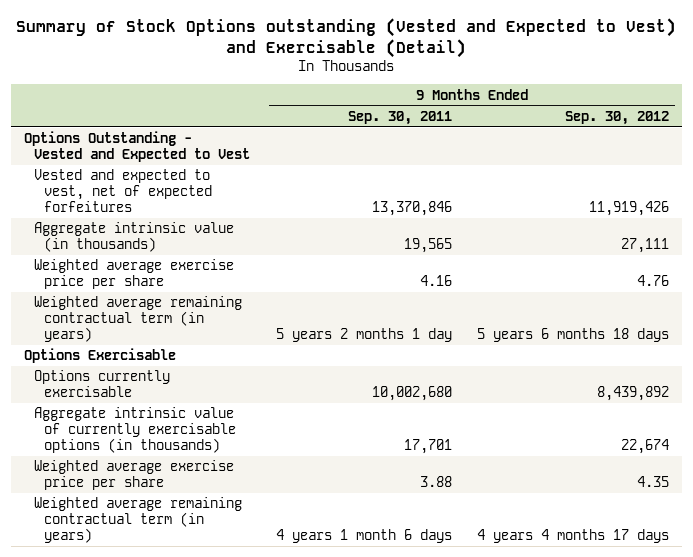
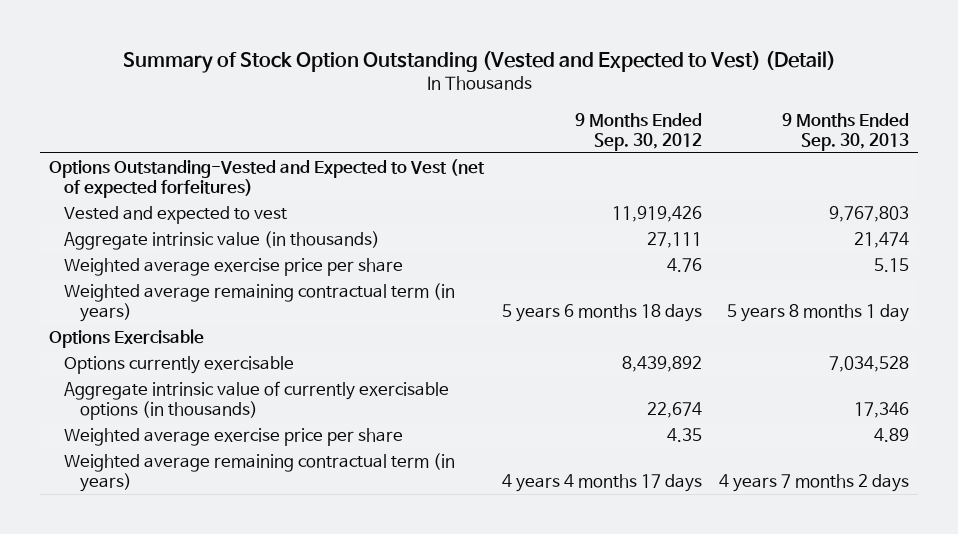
- Summary of Stock Options outstanding (Vested and Expected to Vest) and Exercisable (Detail)
+ Summary of Stock Option Outstanding (Vested and Expected to Vest) (Detail)
- | 9 Months Ended Sep. 30, 2011 | 9 Months Ended Sep. 30, 2012
+ | 9 Months Ended Sep. 30, 2012 | 9 Months Ended Sep. 30, 2013
- Options Outstanding - Vested and Expected to Vest
- Vested and expected to vest, net of expected forfeitures | 13,370,846 | 11,919,426
+ Options Outstanding-Vested and Expected to Vest (net of expected forfeitures)
+ Vested and expected to vest | 11,919,426 | 9,767,803

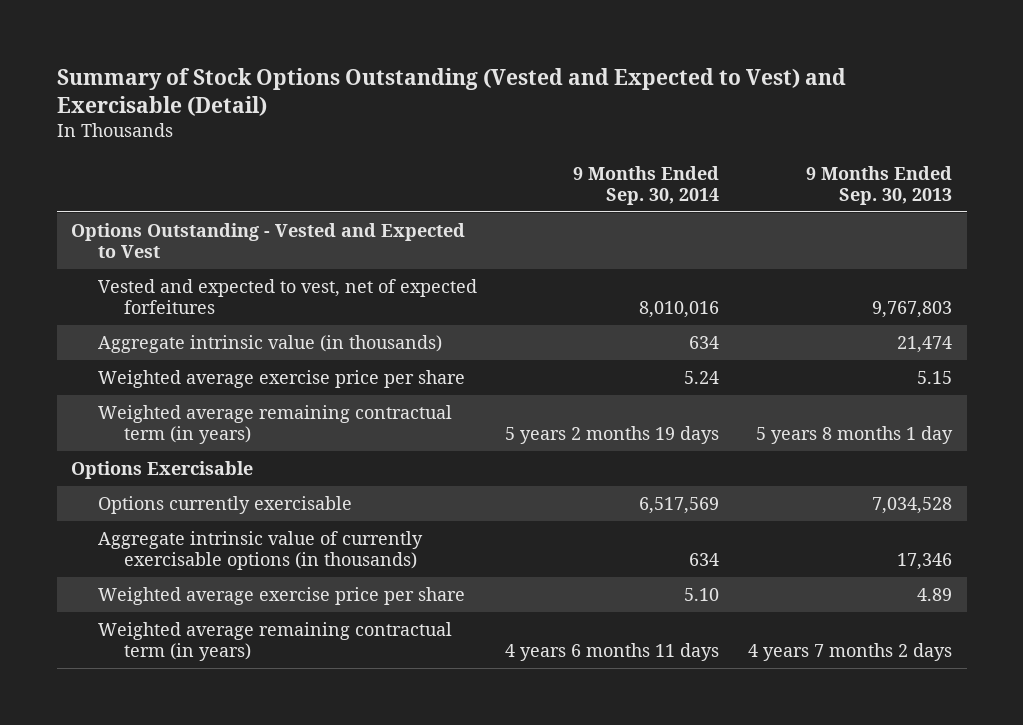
- Summary of Stock Option Outstanding (Vested and Expected to Vest) (Detail)
+ Summary of Stock Options Outstanding (Vested and Expected to Vest) and Exercisable (Detail)
- | 9 Months Ended Sep. 30, 2012 | 9 Months Ended Sep. 30, 2013
+ | 9 Months Ended Sep. 30, 2014 | 9 Months Ended Sep. 30, 2013
- Options Outstanding-Vested and Expected to Vest (net of expected forfeitures)
- Vested and expected to vest | 11,919,426 | 9,767,803
+ Options Outstanding - Vested and Expected to Vest
+ Vested and expected to vest, net of expected forfeitures | 8,010,016 | 9,767,803

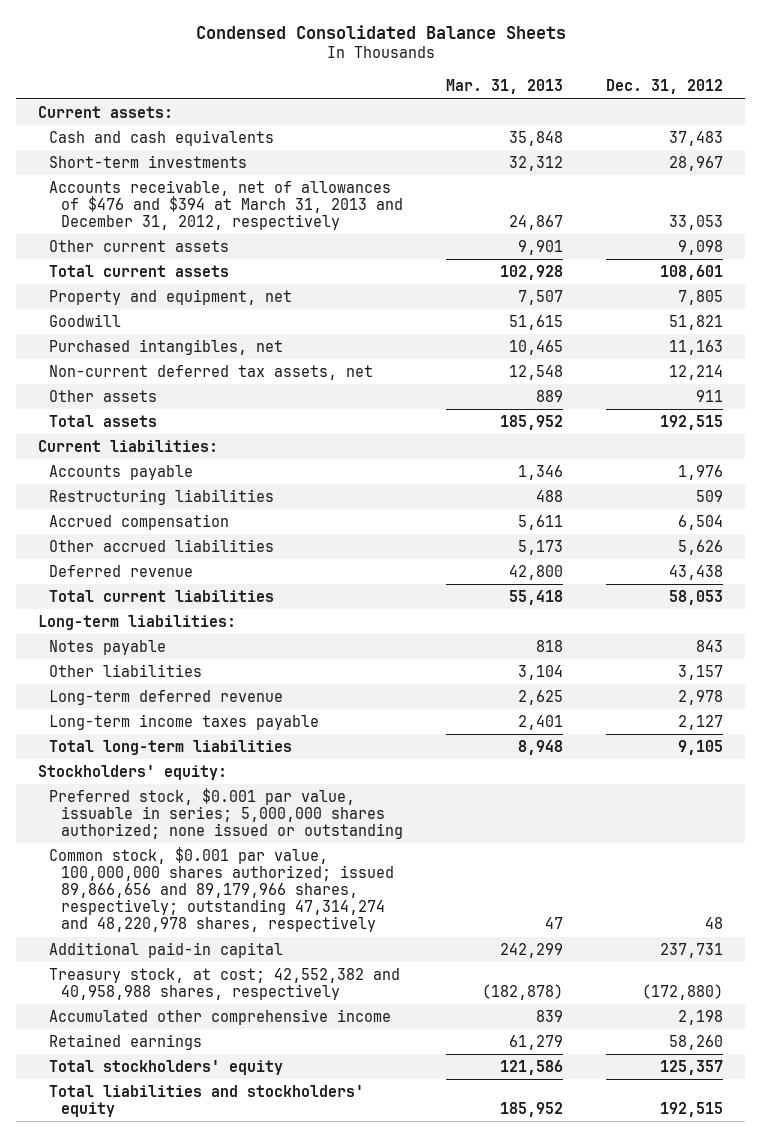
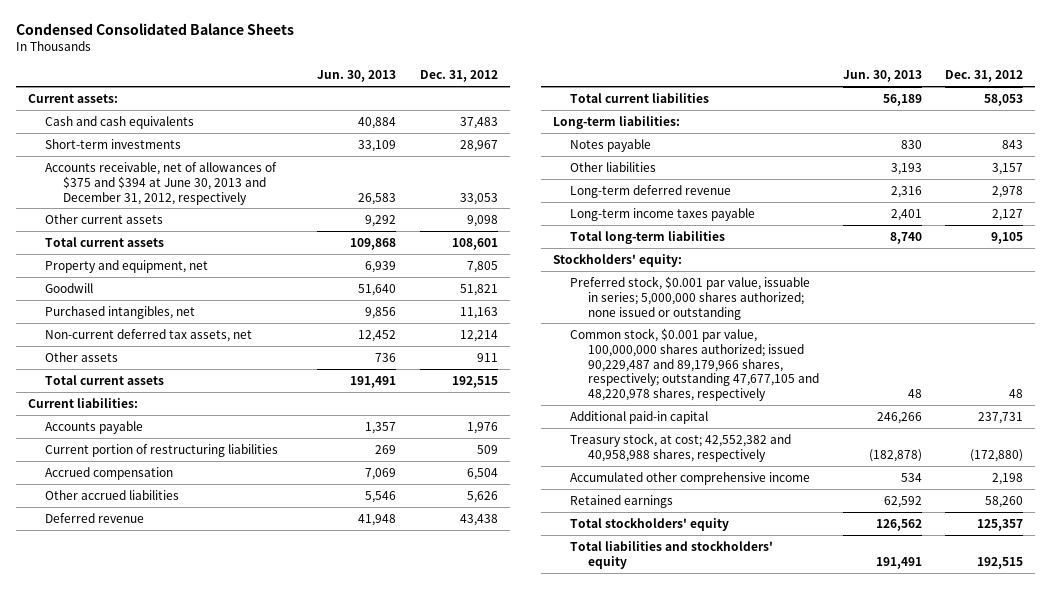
- | Mar. 31, 2013 | Dec. 31, 2012
+ | Jun. 30, 2013 | Dec. 31, 2012
- Accounts receivable, net of allowances of $476 and $394 at March 31, 2013 and December 31, 2012, respectively | 24,867 | 33,053
+ Accounts receivable, net of allowances of $375 and $394 at June 30, 2013 and December 31, 2012, respectively | 26,583 | 33,053
- Total assets | 185,952 | 192,515
+ Total current assets | 191,491 | 192,515
- Restructuring liabilities | 488 | 509
+ Current portion of restructuring liabilities | 269 | 509
- Common stock, $0.001 par value, 100,000,000 shares authorized; issued 89,866,656 and 89,179,966 shares, respectively; outstanding 47,314,274 and 48,220,978 shares, respectively | 47 | 48
+ Common stock, $0.001 par value, 100,000,000 shares authorized; issued 90,229,487 and 89,179,966 shares, respectively; outstanding 47,677,105 and 48,220,978 shares, respectively | 48 | 48

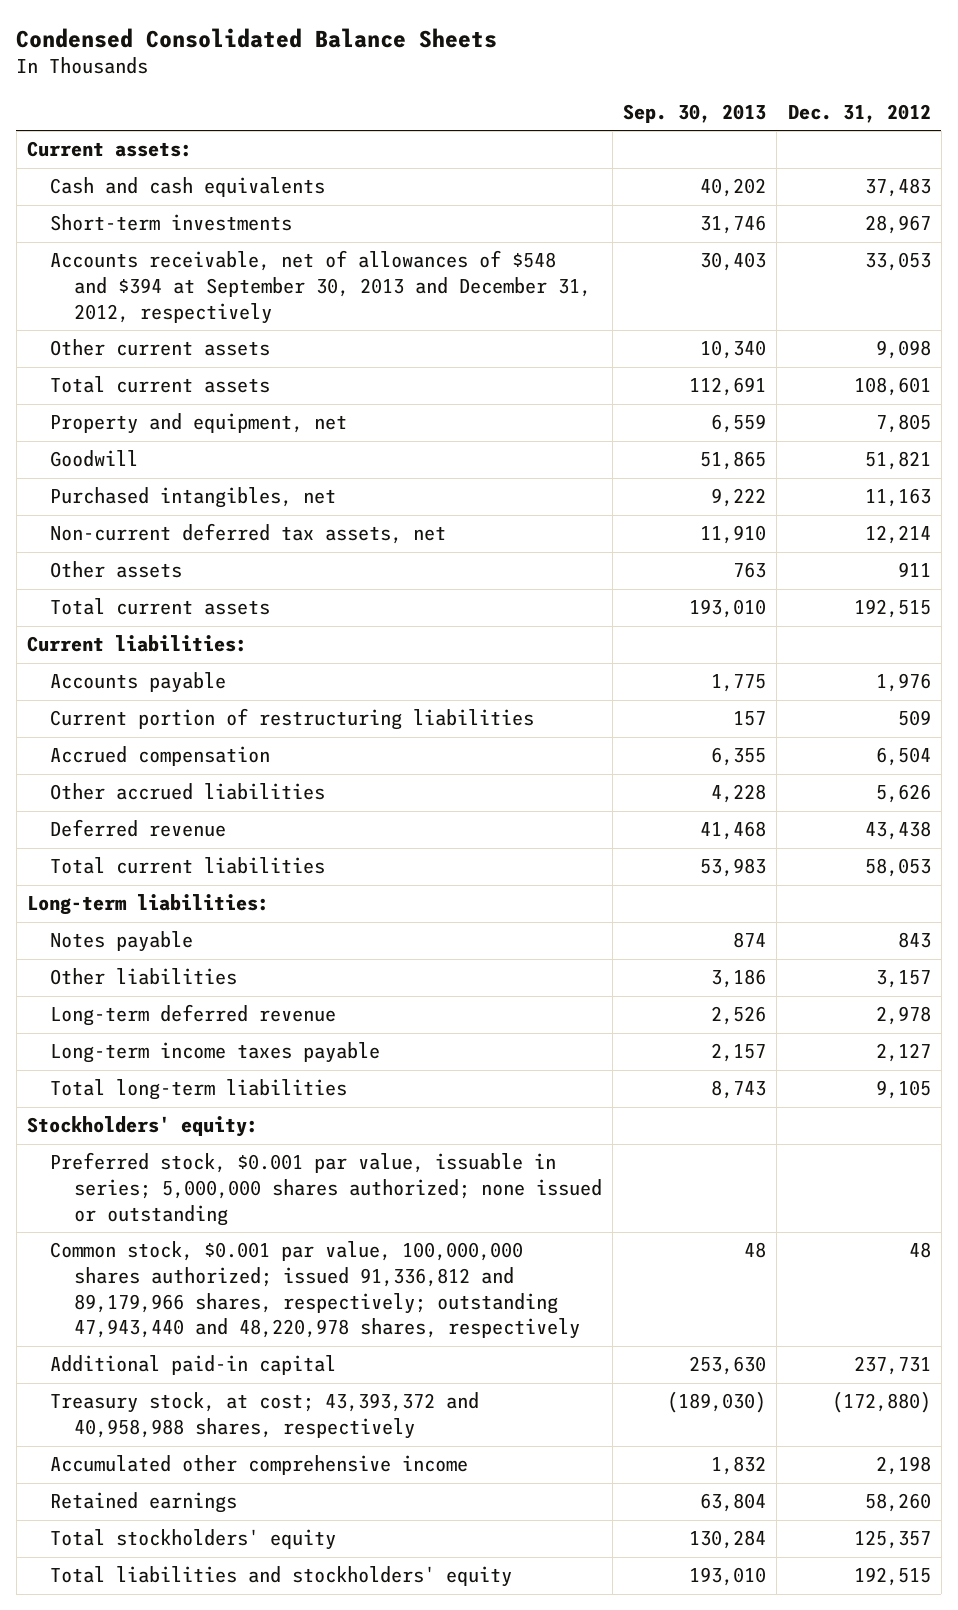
- | Jun. 30, 2013 | Dec. 31, 2012
+ | Sep. 30, 2013 | Dec. 31, 2012
- Accounts receivable, net of allowances of $375 and $394 at June 30, 2013 and December 31, 2012, respectively | 26,583 | 33,053
+ Accounts receivable, net of allowances of $548 and $394 at September 30, 2013 and December 31, 2012, respectively | 30,403 | 33,053
- Common stock, $0.001 par value, 100,000,000 shares authorized; issued 90,229,487 and 89,179,966 shares, respectively; outstanding 47,677,105 and 48,220,978 shares, respectively | 48 | 48
+ Common stock, $0.001 par value, 100,000,000 shares authorized; issued 91,336,812 and 89,179,966 shares, respectively; outstanding 47,943,440 and 48,220,978 shares, respectively | 48 | 48
- Treasury stock, at cost; 42,552,382 and 40,958,988 shares, respectively | (182,878) | (172,880)
+ Treasury stock, at cost; 43,393,372 and 40,958,988 shares, respectively | (189,030) | (172,880)

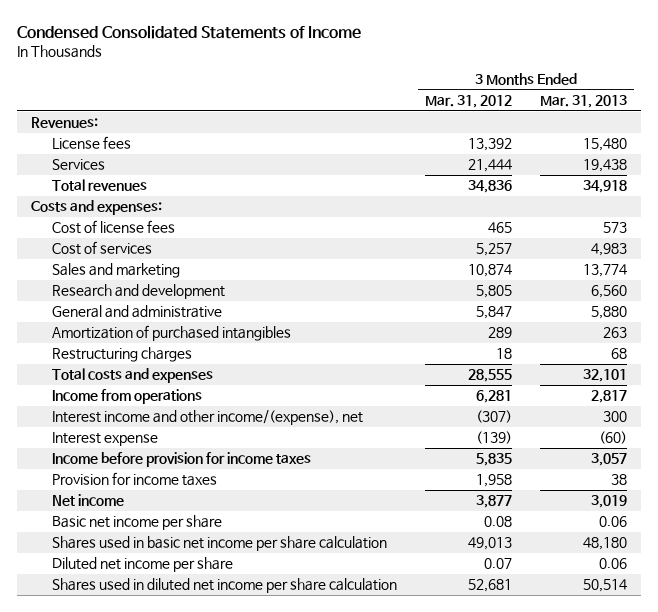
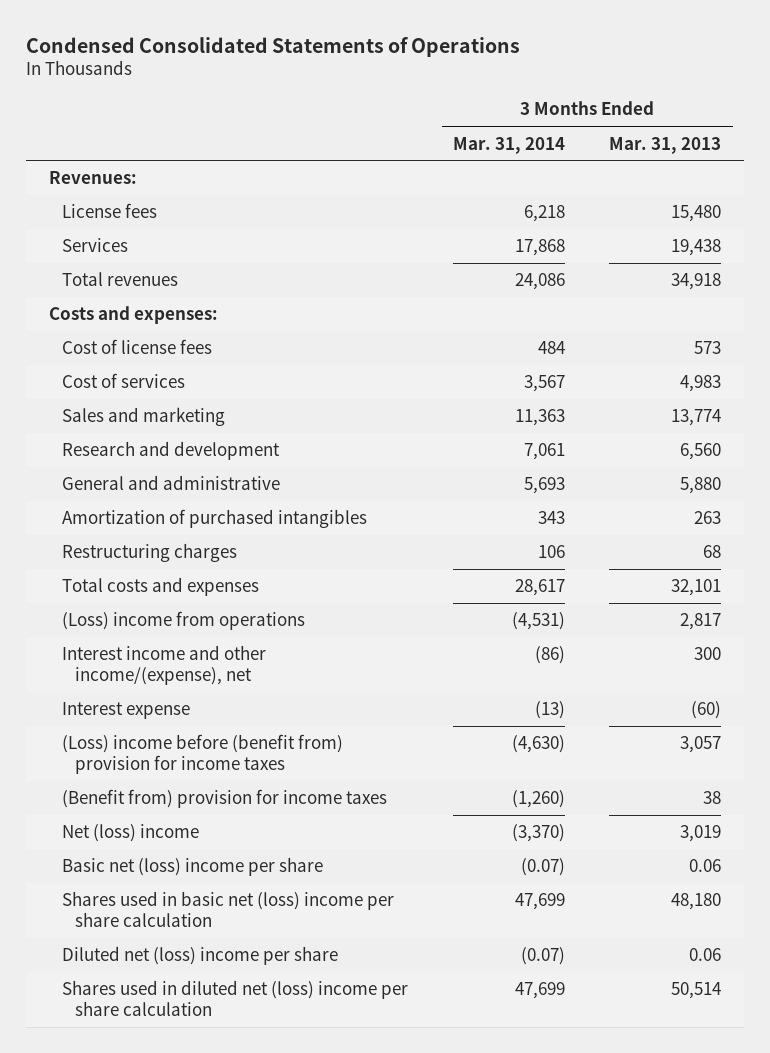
- Condensed Consolidated Statements of Income
+ Condensed Consolidated Statements of Operations
- | 3 Months Ended Mar. 31, 2012 | 3 Months Ended Mar. 31, 2013
+ | 3 Months Ended Mar. 31, 2014 | 3 Months Ended Mar. 31, 2013
- Income from operations | 6,281 | 2,817
+ (Loss) income from operations | (4,531) | 2,817
- Income before provision for income taxes | 5,835 | 3,057
- Provision for income taxes | 1,958 | 38
- Net income | 3,877 | 3,019
- Basic net income per share | 0.08 | 0.06
- Shares used in basic net income per share calculation | 49,013 | 48,180
- Diluted net income per share | 0.07 | 0.06
- Shares used in diluted net income per share calculation | 52,681 | 50,514
+ (Loss) income before (benefit from) provision for income taxes | (4,630) | 3,057
+ (Benefit from) provision for income taxes | (1,260) | 38
+ Net (loss) income | (3,370) | 3,019
+ Basic net (loss) income per share | (0.07) | 0.06
+ Shares used in basic net (loss) income per share calculation | 47,699 | 48,180
+ Diluted net (loss) income per share | (0.07) | 0.06
+ Shares used in diluted net (loss) income per share calculation | 47,699 | 50,514

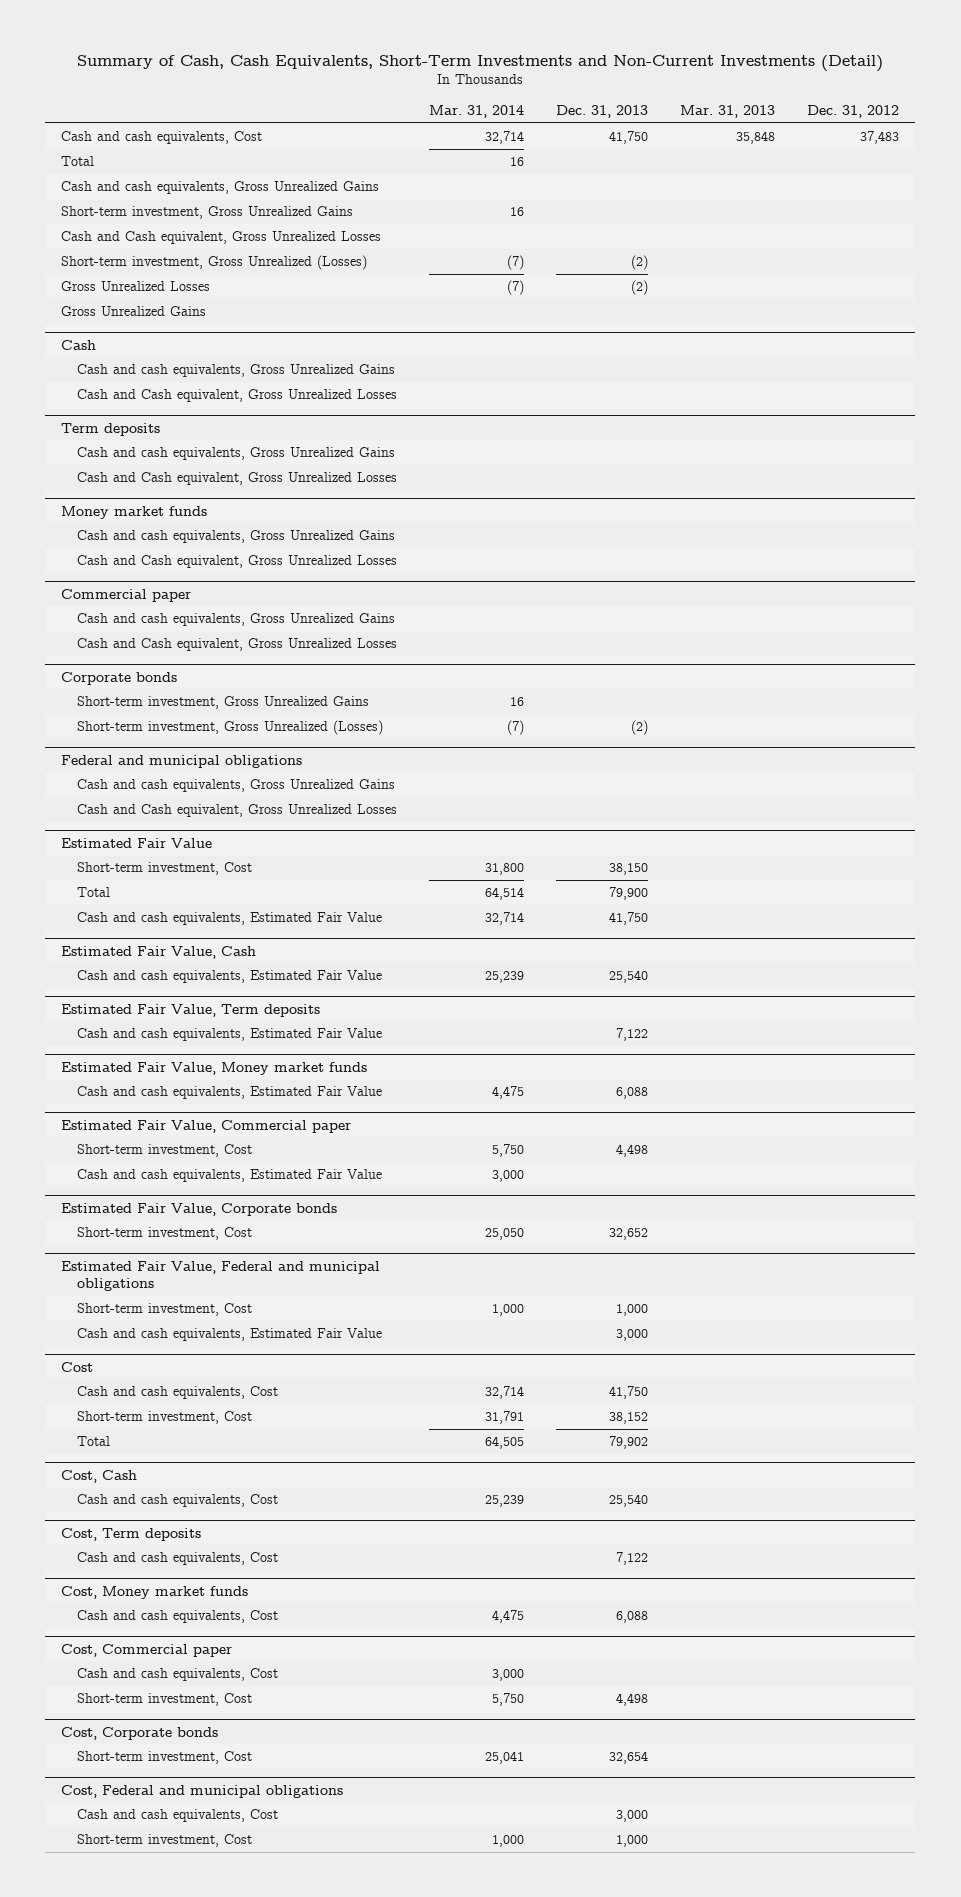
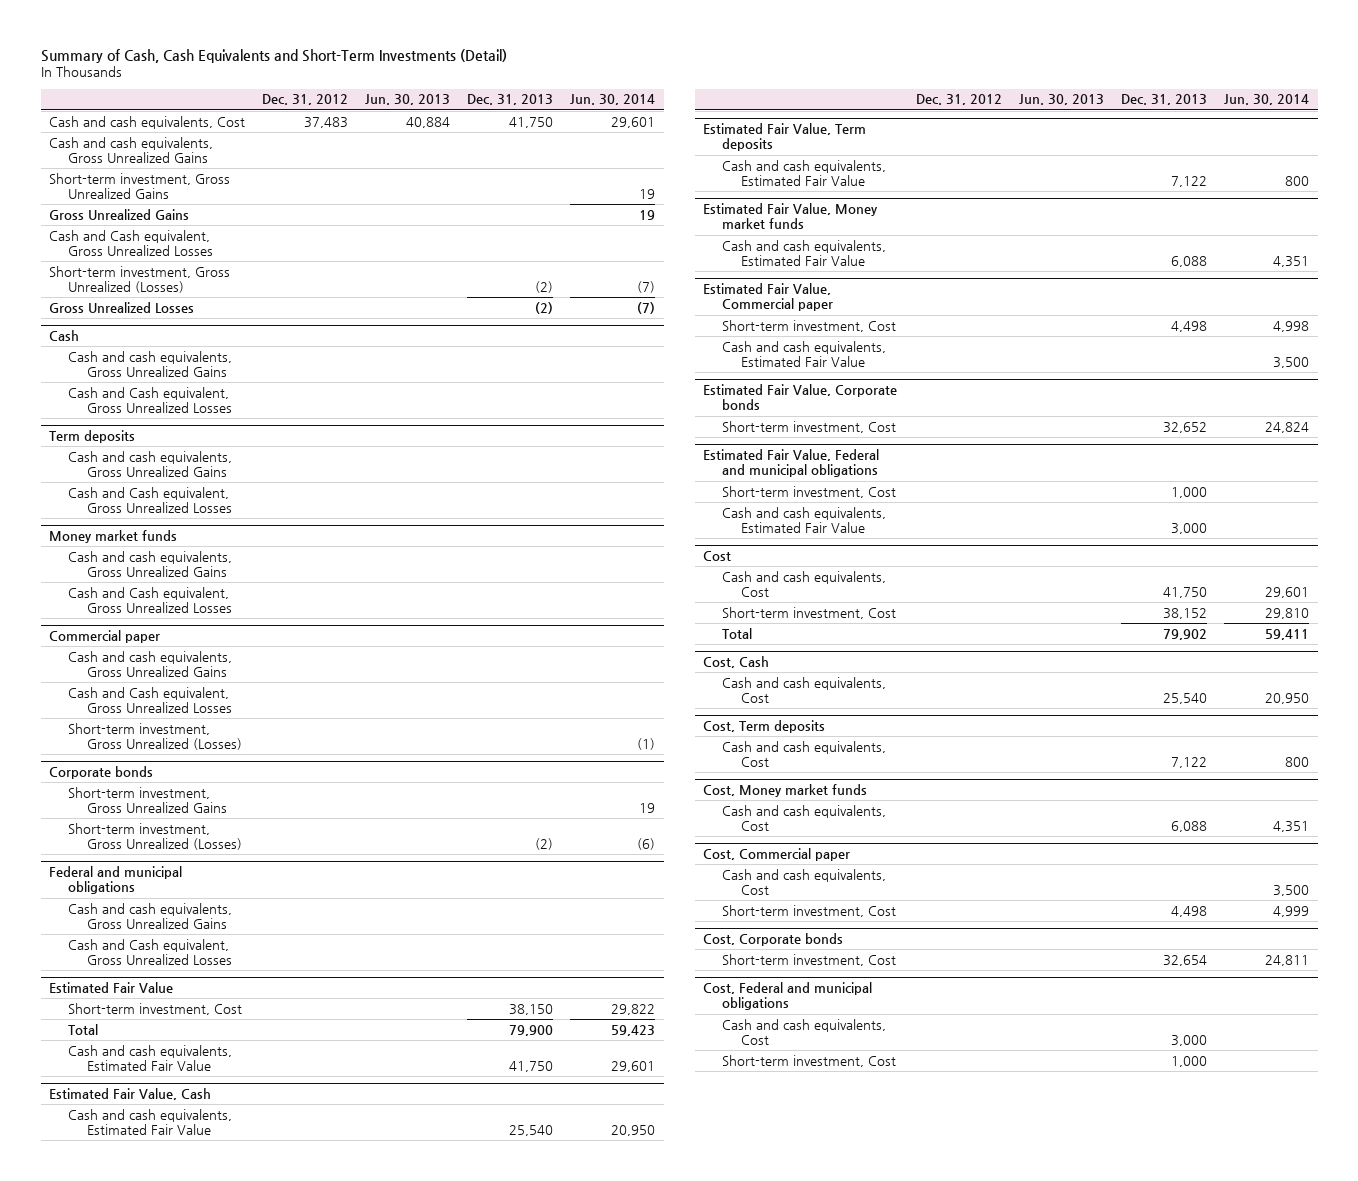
- Summary of Cash, Cash Equivalents, Short-Term Investments and Non-Current Investments (Detail)
+ Summary of Cash, Cash Equivalents and Short-Term Investments (Detail)
- | Mar. 31, 2014 | Dec. 31, 2013 | Mar. 31, 2013 | Dec. 31, 2012
+ | Dec. 31, 2012 | Jun. 30, 2013 | Dec. 31, 2013 | Jun. 30, 2014
- Total | 16 | | |
moved up: Gross Unrealized Gains | | | | 19
@ Commercial paper
+ Short-term investment, Gross Unrealized (Losses) | | | | (1)

